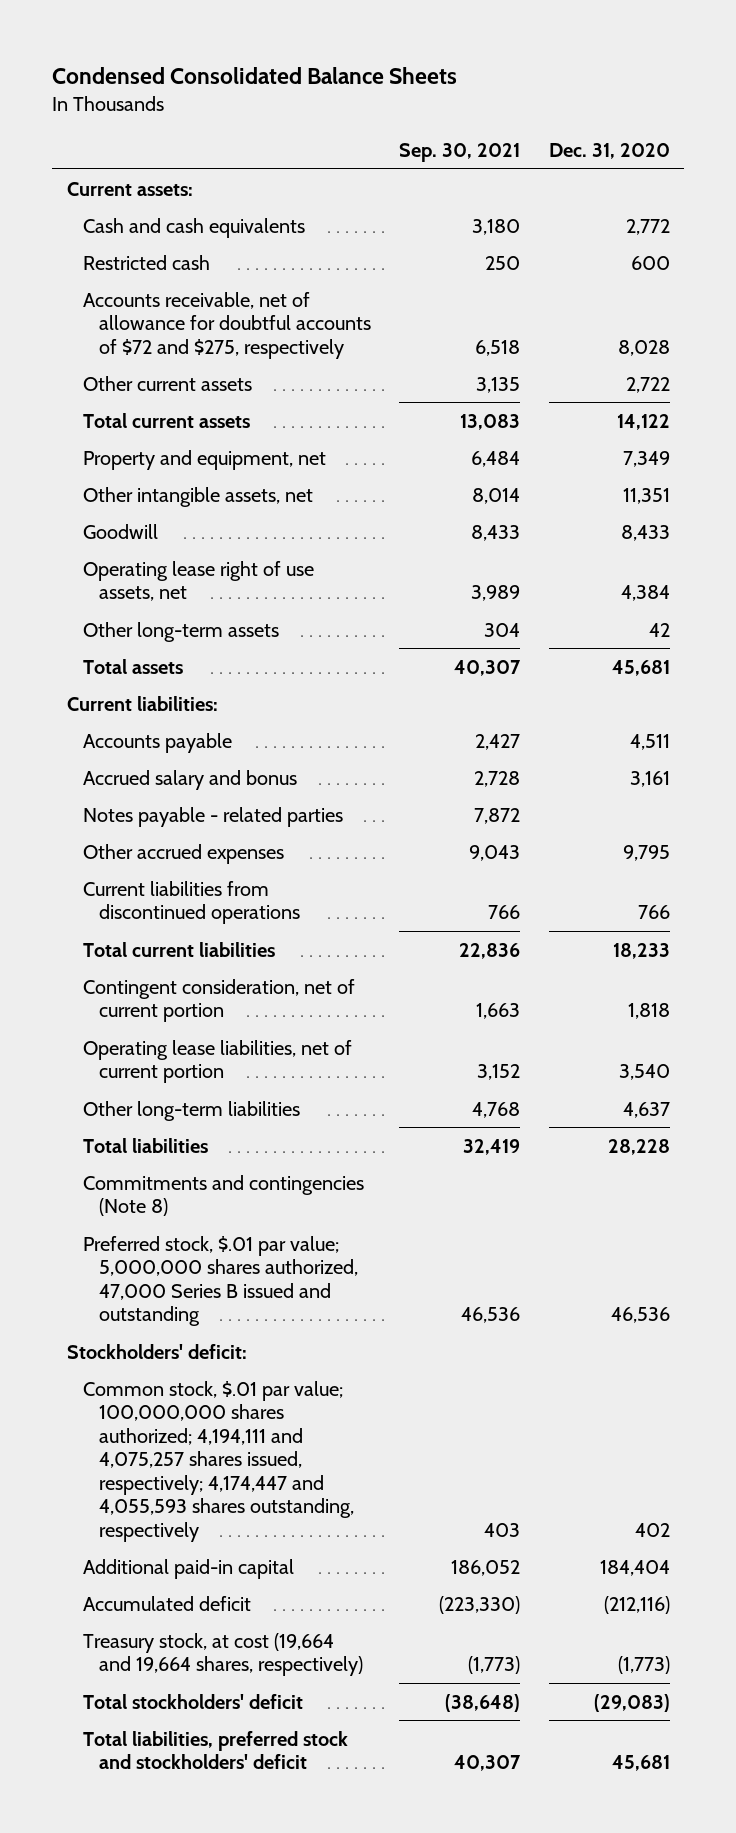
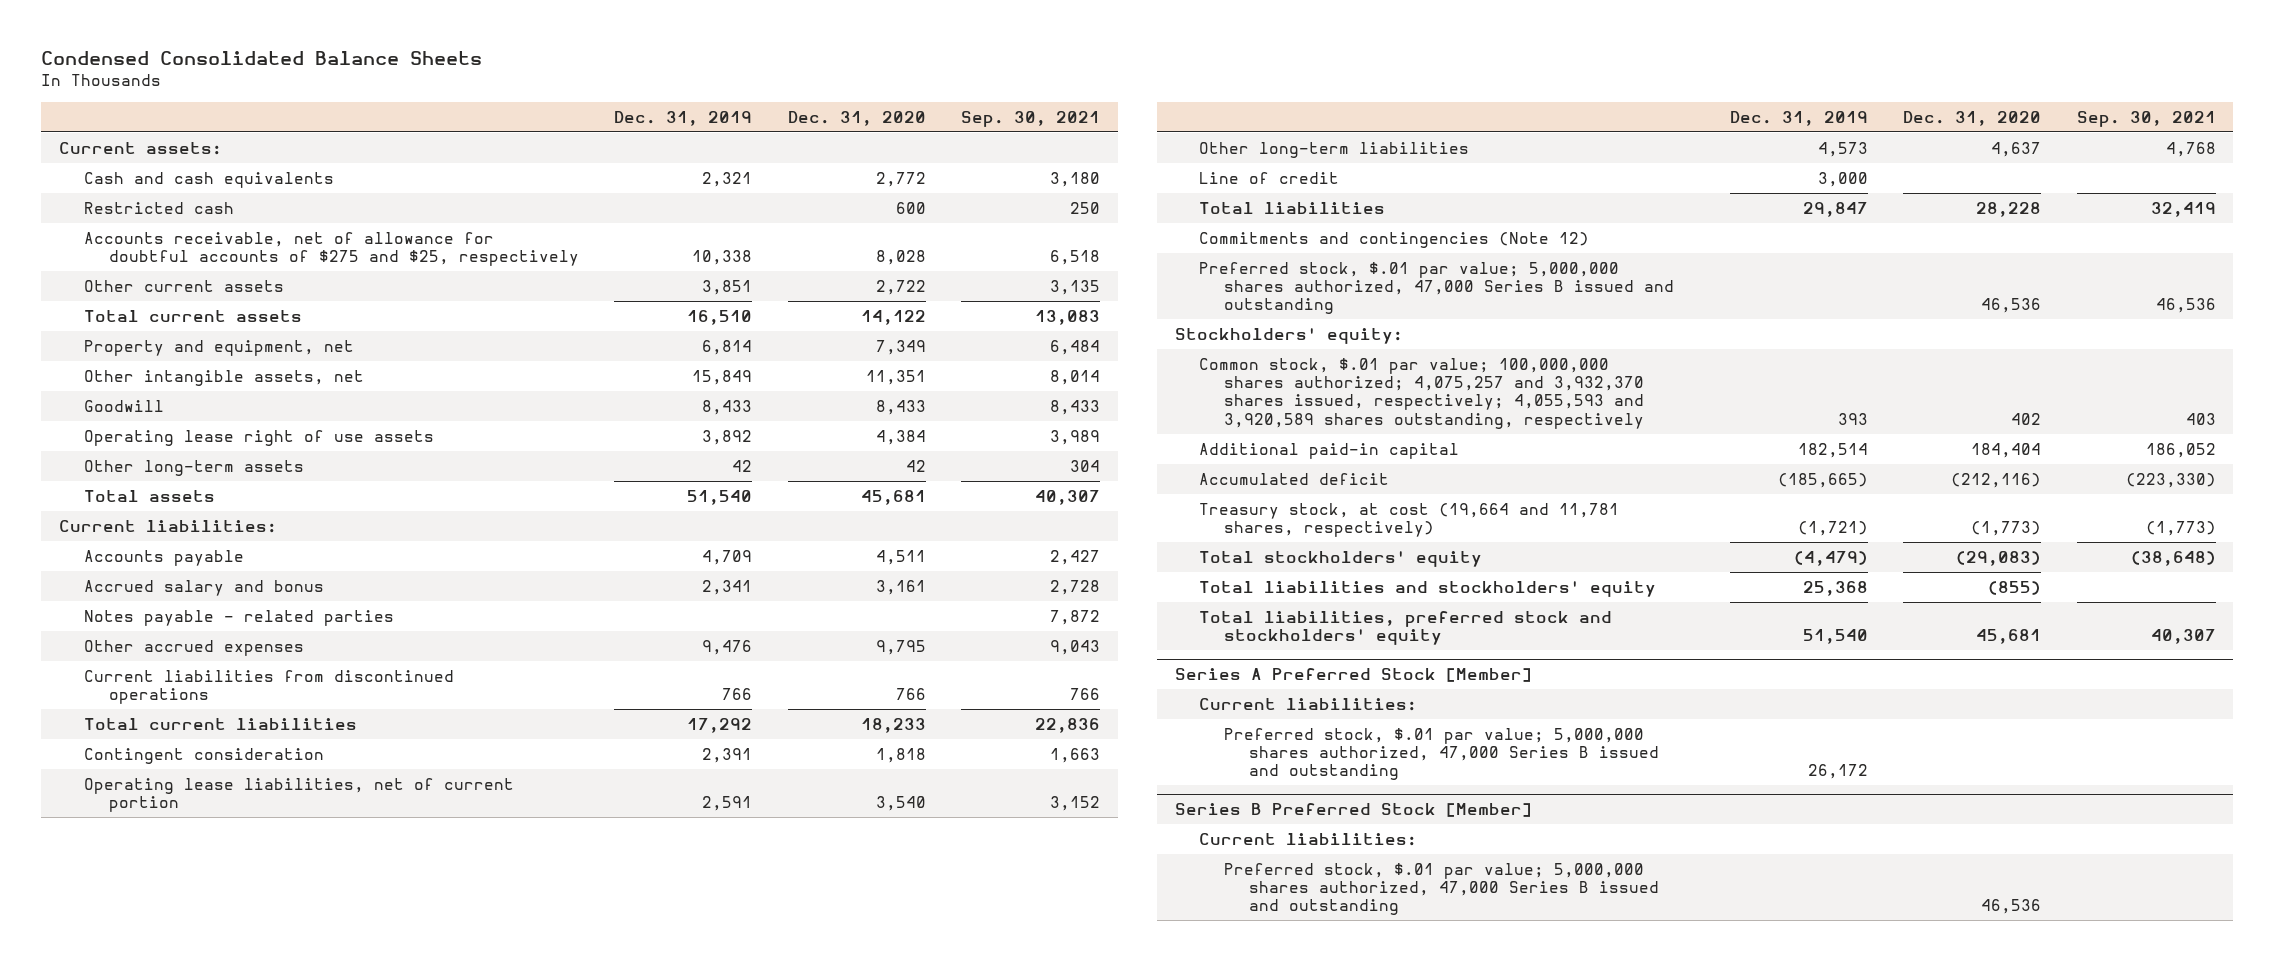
- | Sep. 30, 2021 | Dec. 31, 2020
+ | Dec. 31, 2019 | Dec. 31, 2020 | Sep. 30, 2021
- Accounts receivable, net of allowance for doubtful accounts of $72 and $275, respectively | 6,518 | 8,028
+ Accounts receivable, net of allowance for doubtful accounts of $275 and $25, respectively | 10,338 | 8,028 | 6,518
- Operating lease right of use assets, net | 3,989 | 4,384
+ Operating lease right of use assets | 3,892 | 4,384 | 3,989
- Contingent consideration, net of current portion | 1,663 | 1,818
+ Contingent consideration | 2,391 | 1,818 | 1,663
+ Line of credit | 3,000 | |
- Commitments and contingencies (Note 8)
+ Commitments and contingencies (Note 12)
- Stockholders' deficit:
- Common stock, $.01 par value; 100,000,000 shares authorized; 4,194,111 and 4,075,257 shares issued, respectively; 4,174,447 and 4,055,593 shares outstanding, respectively | 403 | 402
+ Stockholders' equity:
+ Common stock, $.01 par value; 100,000,000 shares authorized; 4,075,257 and 3,932,370 shares issued, respectively; 4,055,593 and 3,920,589 shares outstanding, respectively | 393 | 402 | 403
- Treasury stock, at cost (19,664 and 19,664 shares, respectively) | (1,773) | (1,773)
- Total stockholders' deficit | (38,648) | (29,083)
- Total liabilities, preferred stock and stockholders' deficit | 40,307 | 45,681
+ Treasury stock, at cost (19,664 and 11,781 shares, respectively) | (1,721) | (1,773) | (1,773)
+ Total stockholders' equity | (4,479) | (29,083) | (38,648)
+ Total liabilities and stockholders' equity | 25,368 | (855) |
+ Total liabilities, preferred stock and stockholders' equity | 51,540 | 45,681 | 40,307
+ Series A Preferred Stock [Member]
+ Current liabilities:
+ Preferred stock, $.01 par value; 5,000,000 shares authorized, 47,000 Series B issued and outstanding | 26,172 | |
+ Series B Preferred Stock [Member]
+ Current liabilities:
+ Preferred stock, $.01 par value; 5,000,000 shares authorized, 47,000 Series B issued and outstanding | | 46,536 |

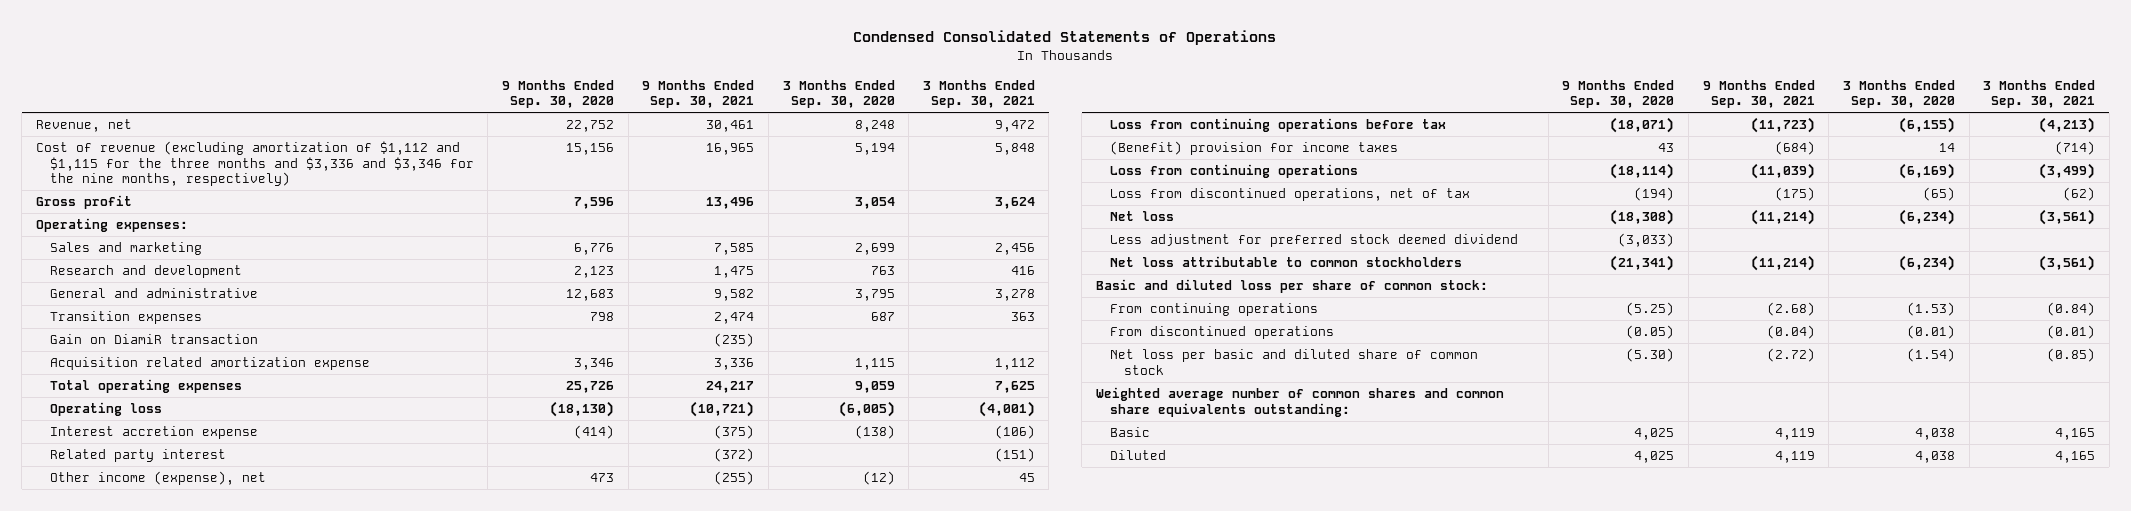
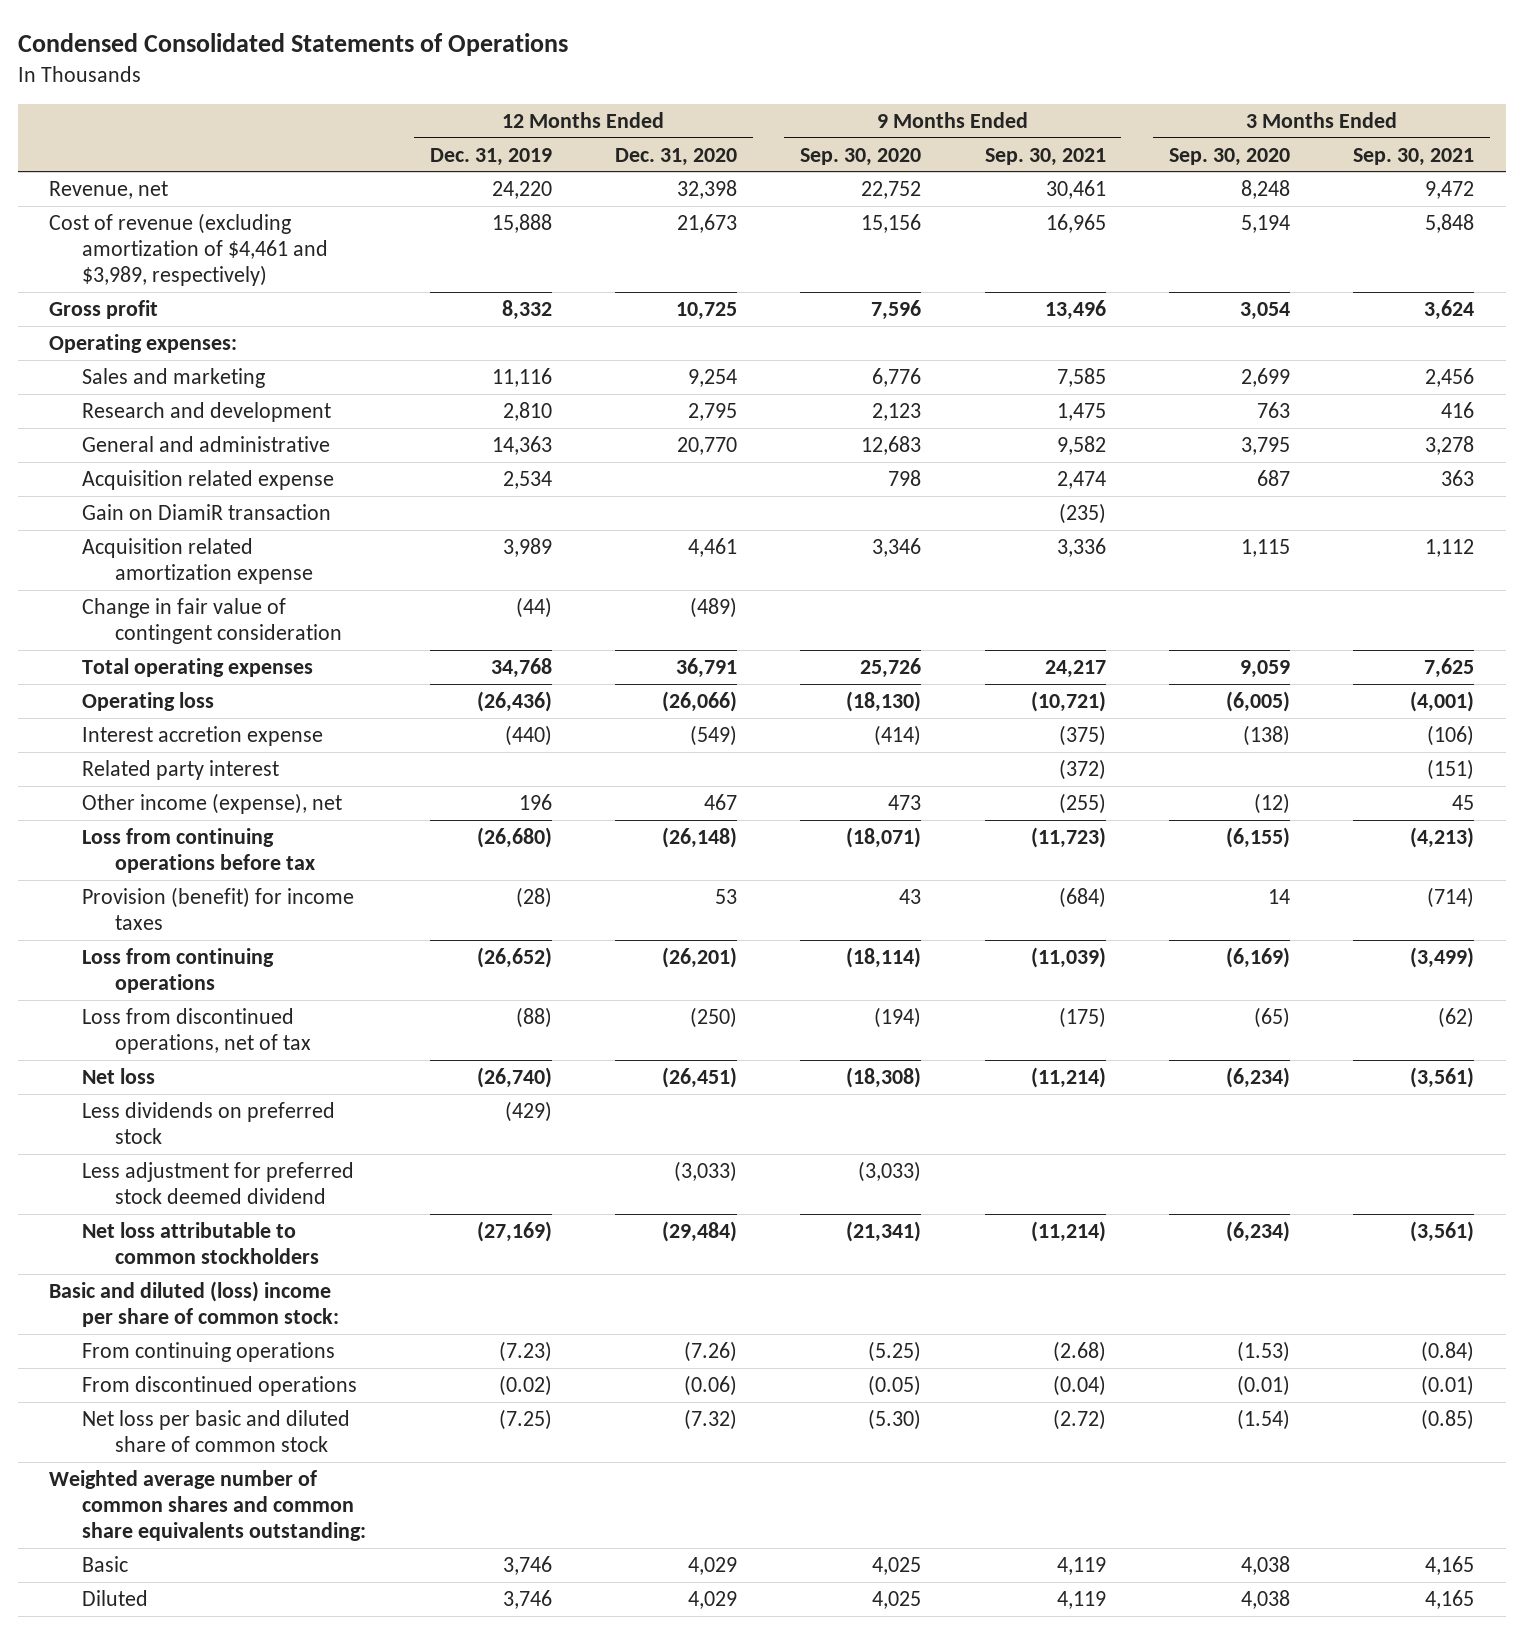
- | 9 Months Ended Sep. 30, 2020 | 9 Months Ended Sep. 30, 2021 | 3 Months Ended Sep. 30, 2020 | 3 Months Ended Sep. 30, 2021
+ | 12 Months Ended Dec. 31, 2019 | 12 Months Ended Dec. 31, 2020 | 9 Months Ended Sep. 30, 2020 | 9 Months Ended Sep. 30, 2021 | 3 Months Ended Sep. 30, 2020 | 3 Months Ended Sep. 30, 2021
- Cost of revenue (excluding amortization of $1,112 and $1,115 for the three months and $3,336 and $3,346 for the nine months, respectively) | 15,156 | 16,965 | 5,194 | 5,848
+ Cost of revenue (excluding amortization of $4,461 and $3,989, respectively) | 15,888 | 21,673 | 15,156 | 16,965 | 5,194 | 5,848
- Transition expenses | 798 | 2,474 | 687 | 363
+ Acquisition related expense | 2,534 | | 798 | 2,474 | 687 | 363
+ Change in fair value of contingent consideration | (44) | (489) | | | |
- (Benefit) provision for income taxes | 43 | (684) | 14 | (714)
+ Provision (benefit) for income taxes | (28) | 53 | 43 | (684) | 14 | (714)
+ Less dividends on preferred stock | (429) | | | | |
- Basic and diluted loss per share of common stock:
+ Basic and diluted (loss) income per share of common stock:

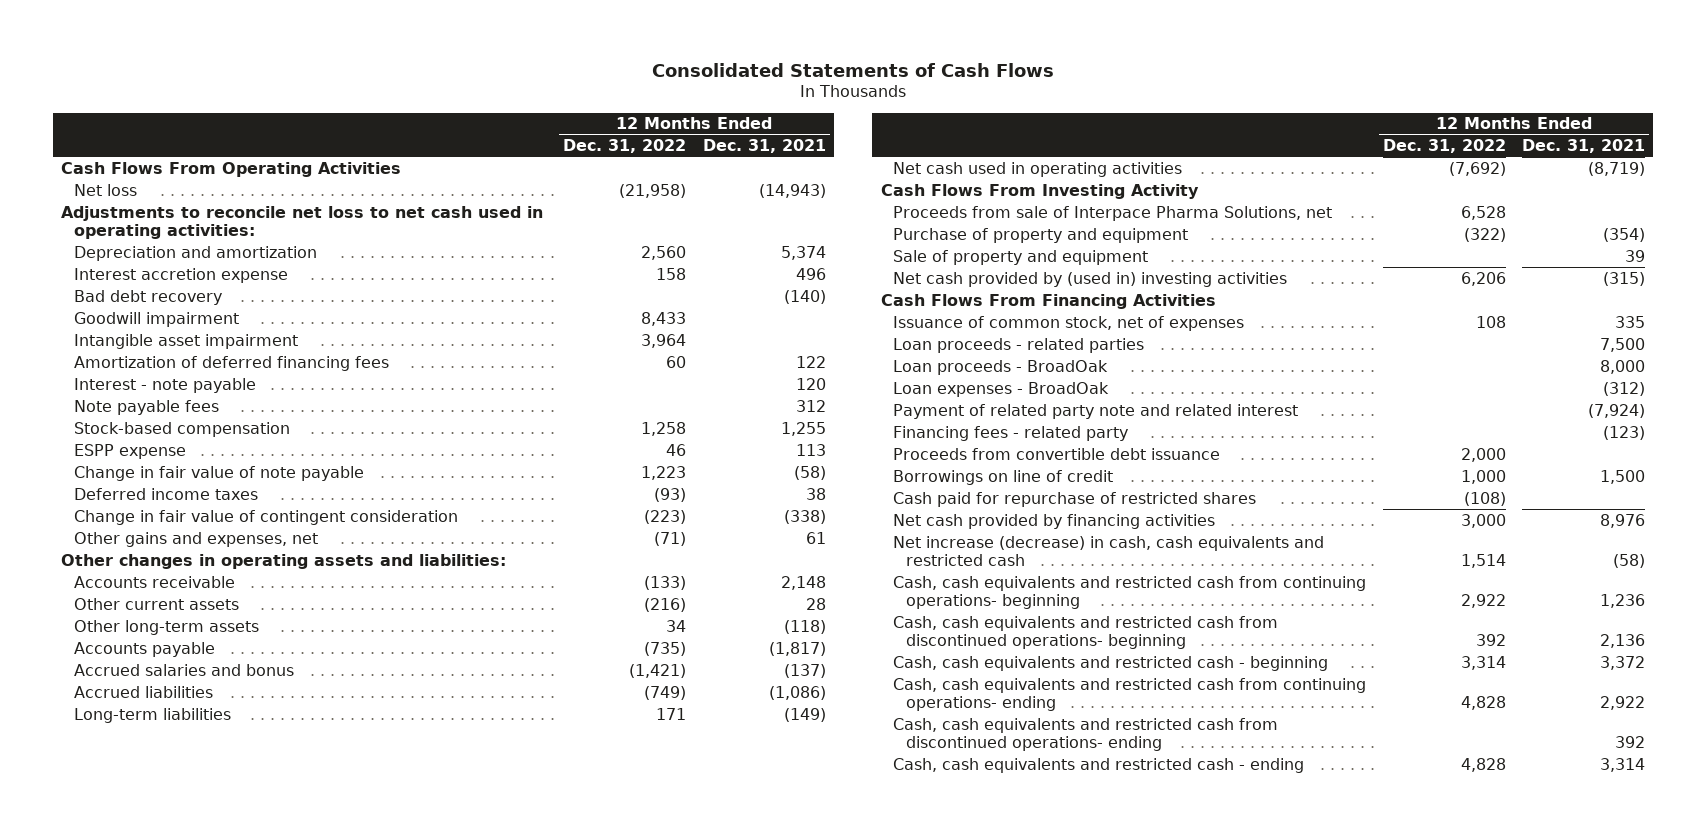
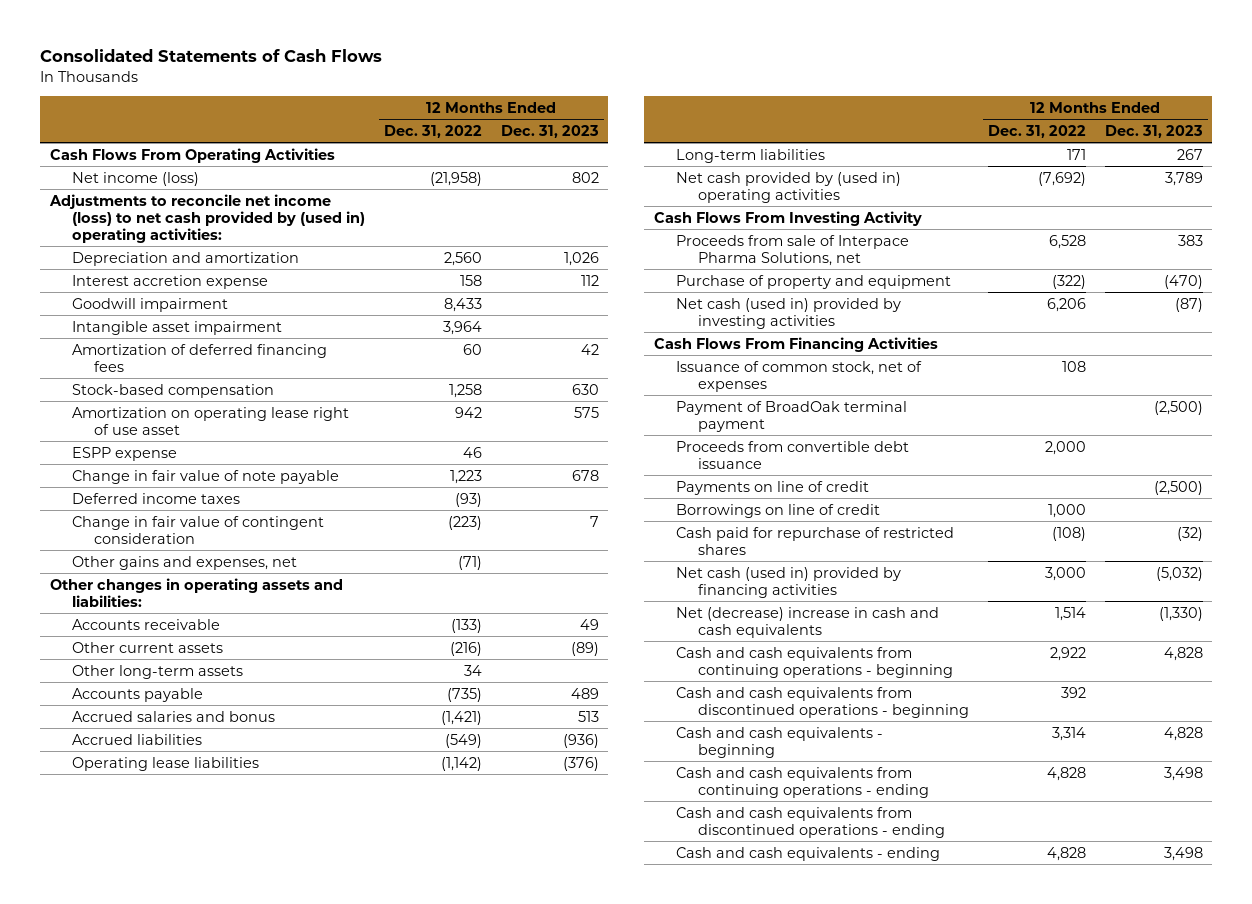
- | 12 Months Ended Dec. 31, 2022 | 12 Months Ended Dec. 31, 2021
+ | 12 Months Ended Dec. 31, 2022 | 12 Months Ended Dec. 31, 2023
- Net loss | (21,958) | (14,943)
- Adjustments to reconcile net loss to net cash used in operating activities:
+ Net income (loss) | (21,958) | 802
+ Adjustments to reconcile net income (loss) to net cash provided by (used in) operating activities:
- Bad debt recovery | | (140)
- Interest - note payable | | 120
- Note payable fees | | 312
+ Amortization on operating lease right of use asset | 942 | 575
- Accrued liabilities | (749) | (1,086)
+ Accrued liabilities | (549) | (936)
+ Operating lease liabilities | (1,142) | (376)
- Net cash used in operating activities | (7,692) | (8,719)
+ Net cash provided by (used in) operating activities | (7,692) | 3,789
- Sale of property and equipment | | 39
- Net cash provided by (used in) investing activities | 6,206 | (315)
+ Net cash (used in) provided by investing activities | 6,206 | (87)
- Loan proceeds - related parties | | 7,500
- Loan proceeds - BroadOak | | 8,000
- Loan expenses - BroadOak | | (312)
- Payment of related party note and related interest | | (7,924)
- Financing fees - related party | | (123)
+ Payment of BroadOak terminal payment | | (2,500)
+ Payments on line of credit | | (2,500)
- Net cash provided by financing activities | 3,000 | 8,976
- Net increase (decrease) in cash, cash equivalents and restricted cash | 1,514 | (58)
- Cash, cash equivalents and restricted cash from continuing operations- beginning | 2,922 | 1,236
- Cash, cash equivalents and restricted cash from discontinued operations- beginning | 392 | 2,136
- Cash, cash equivalents and restricted cash - beginning | 3,314 | 3,372
- Cash, cash equivalents and restricted cash from continuing operations- ending | 4,828 | 2,922
- Cash, cash equivalents and restricted cash from discontinued operations- ending | | 392
- Cash, cash equivalents and restricted cash - ending | 4,828 | 3,314
+ Net cash (used in) provided by financing activities | 3,000 | (5,032)
+ Net (decrease) increase in cash and cash equivalents | 1,514 | (1,330)
+ Cash and cash equivalents from continuing operations - beginning | 2,922 | 4,828
+ Cash and cash equivalents from discontinued operations - beginning | 392 |
+ Cash and cash equivalents - beginning | 3,314 | 4,828
+ Cash and cash equivalents from continuing operations - ending | 4,828 | 3,498
+ Cash and cash equivalents from discontinued operations - ending
+ Cash and cash equivalents - ending | 4,828 | 3,498

